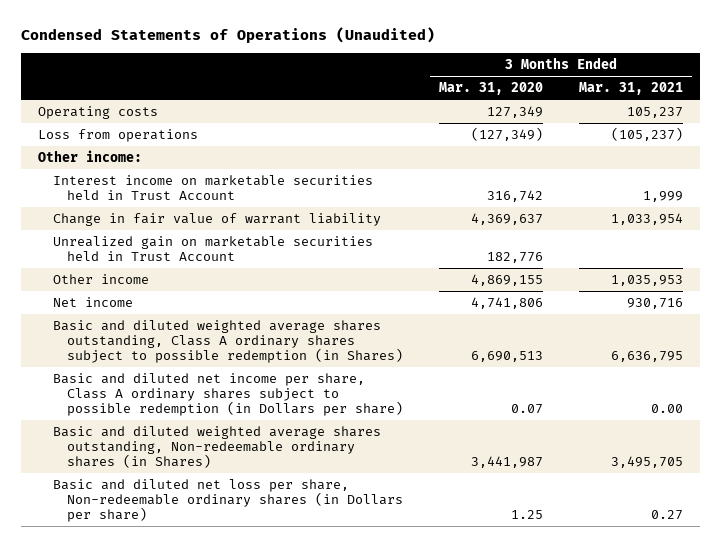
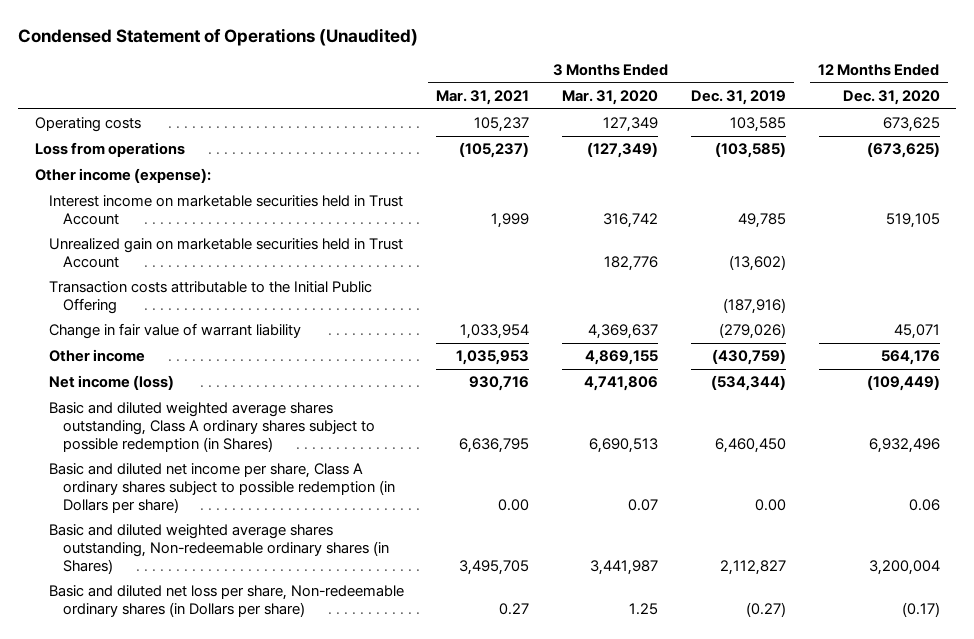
- Condensed Statements of Operations (Unaudited)
+ Condensed Statement of Operations (Unaudited)
- | 3 Months Ended Mar. 31, 2020 | 3 Months Ended Mar. 31, 2021
+ | 3 Months Ended Mar. 31, 2021 | 3 Months Ended Mar. 31, 2020 | 3 Months Ended Dec. 31, 2019 | 12 Months Ended Dec. 31, 2020
- Other income:
+ Other income (expense):
+ Transaction costs attributable to the Initial Public Offering | | | (187,916) |
moved down: Change in fair value of warrant liability | 1,033,954 | 4,369,637 | (279,026) | 45,071
- Net income | 4,741,806 | 930,716
+ Net income (loss) | 930,716 | 4,741,806 | (534,344) | (109,449)

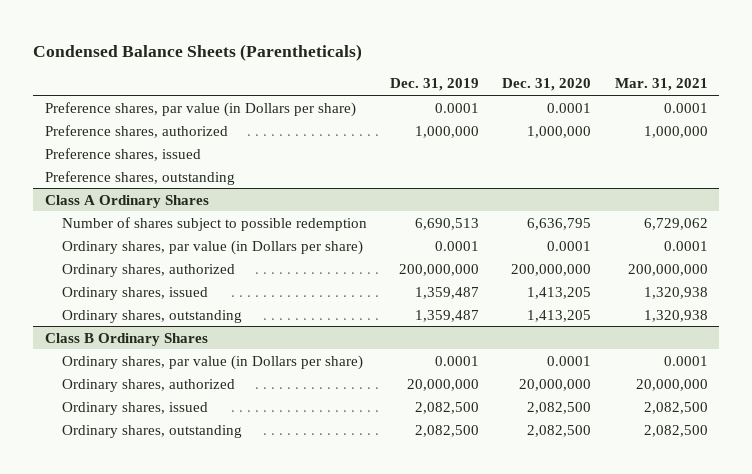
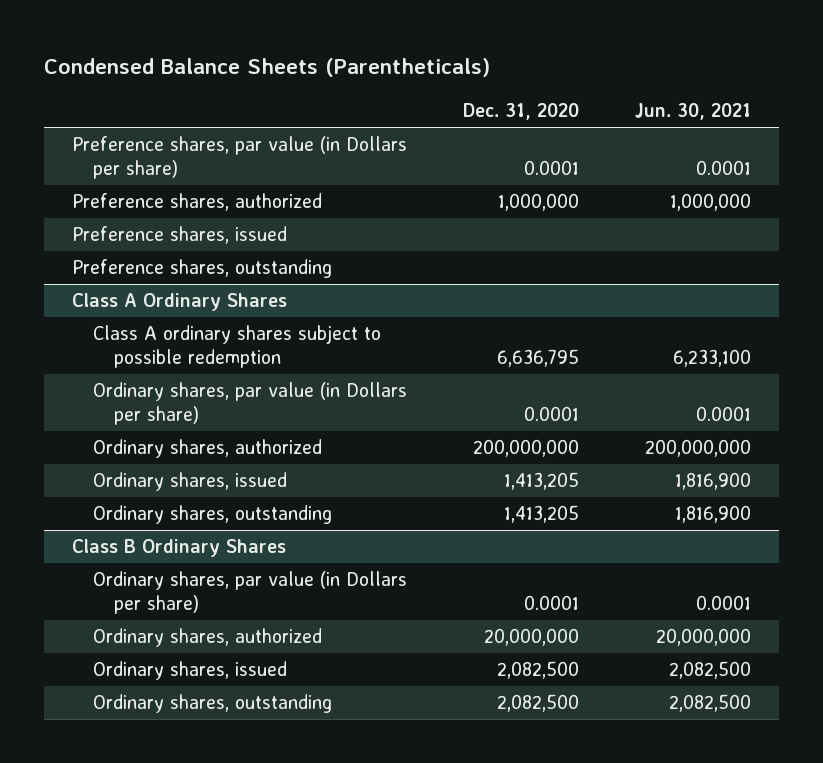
- | Dec. 31, 2019 | Dec. 31, 2020 | Mar. 31, 2021
+ | Dec. 31, 2020 | Jun. 30, 2021
@ Class A Ordinary Shares
- Number of shares subject to possible redemption | 6,690,513 | 6,636,795 | 6,729,062
+ Class A ordinary shares subject to possible redemption | 6,636,795 | 6,233,100

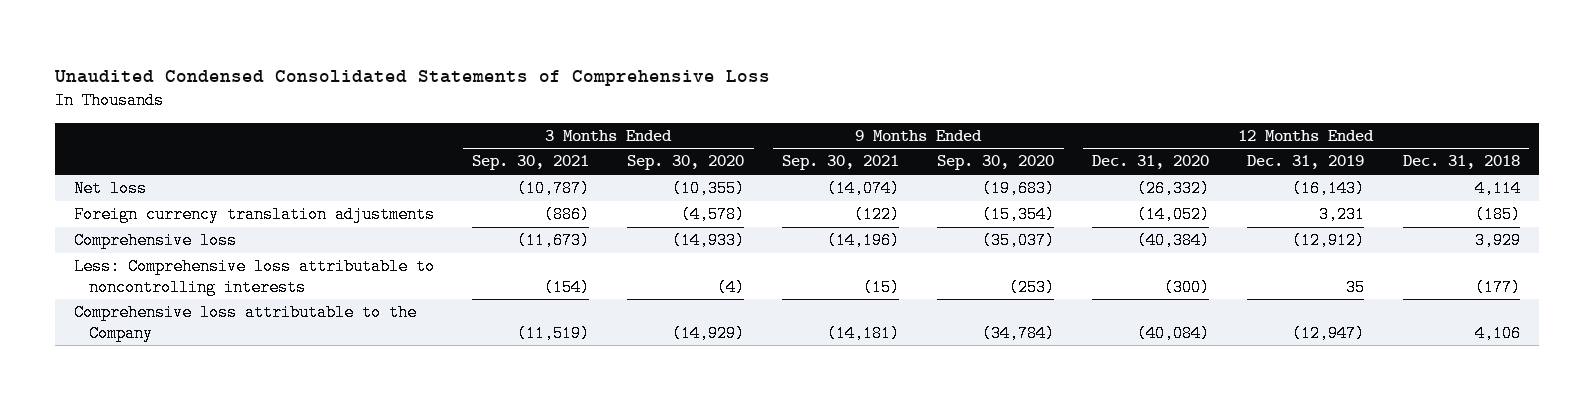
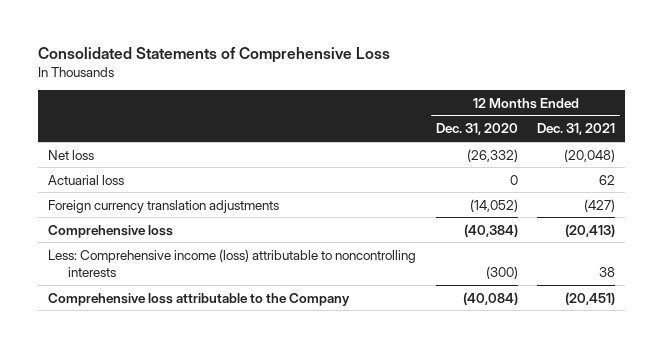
- Unaudited Condensed Consolidated Statements of Comprehensive Loss
+ Consolidated Statements of Comprehensive Loss
- | 3 Months Ended Sep. 30, 2021 | 3 Months Ended Sep. 30, 2020 | 9 Months Ended Sep. 30, 2021 | 9 Months Ended Sep. 30, 2020 | 12 Months Ended Dec. 31, 2020 | 12 Months Ended Dec. 31, 2019 | 12 Months Ended Dec. 31, 2018
+ | 12 Months Ended Dec. 31, 2020 | 12 Months Ended Dec. 31, 2021
+ Actuarial loss | 0 | 62
- Less: Comprehensive loss attributable to noncontrolling interests | (154) | (4) | (15) | (253) | (300) | 35 | (177)
+ Less: Comprehensive income (loss) attributable to noncontrolling interests | (300) | 38

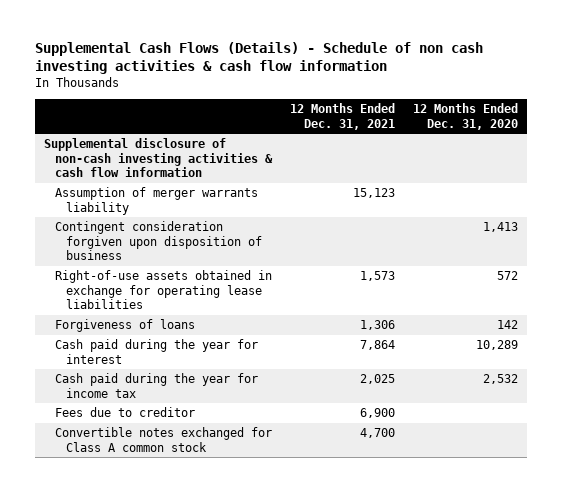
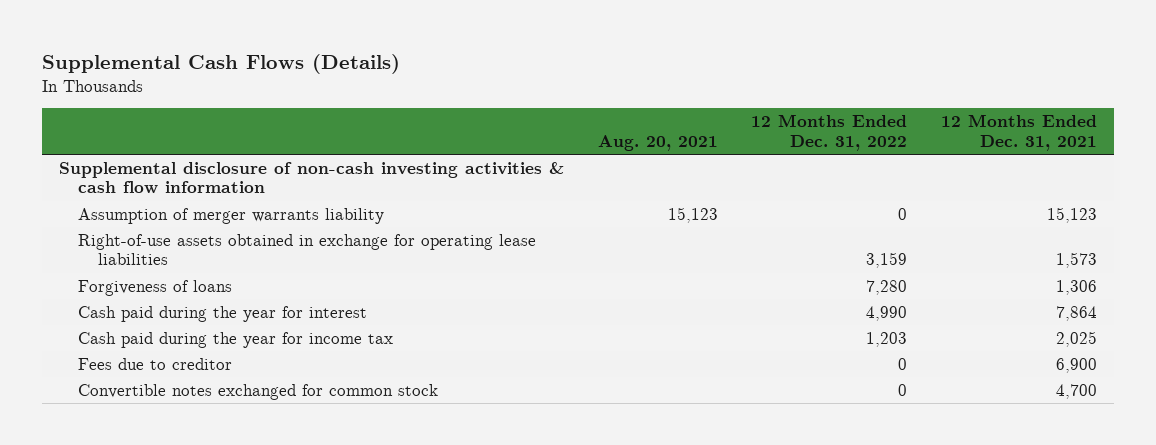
- Supplemental Cash Flows (Details) - Schedule of non cash investing activities & cash flow information
+ Supplemental Cash Flows (Details)
- | 12 Months Ended Dec. 31, 2021 | 12 Months Ended Dec. 31, 2020
+ | Aug. 20, 2021 | 12 Months Ended Dec. 31, 2022 | 12 Months Ended Dec. 31, 2021
- Contingent consideration forgiven upon disposition of business | | 1,413
- Convertible notes exchanged for Class A common stock | 4,700 |
+ Convertible notes exchanged for common stock | | 0 | 4,700

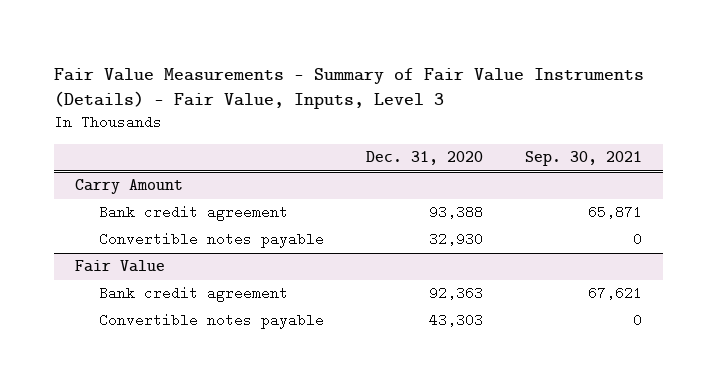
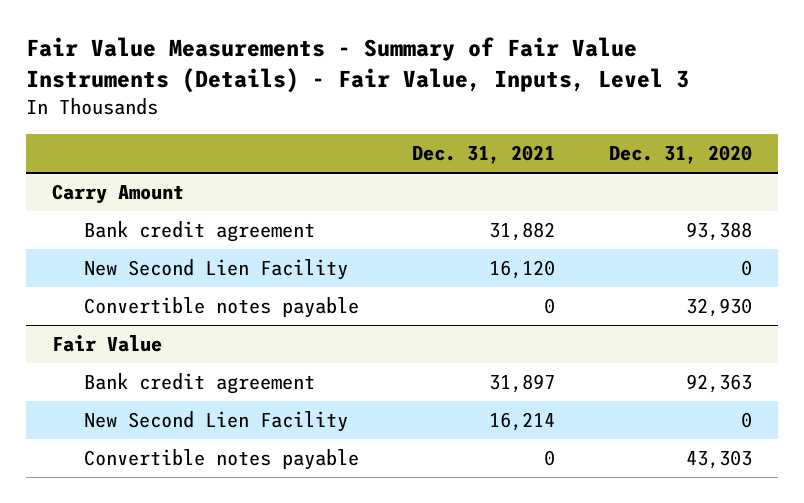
- | Dec. 31, 2020 | Sep. 30, 2021
+ | Dec. 31, 2021 | Dec. 31, 2020
@ Carry Amount
+ New Second Lien Facility | 16,120 | 0
@ Fair Value
+ New Second Lien Facility | 16,214 | 0

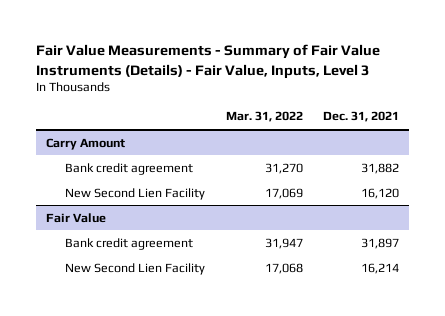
- | Dec. 31, 2021 | Dec. 31, 2020
+ | Mar. 31, 2022 | Dec. 31, 2021
@ Carry Amount
- Convertible notes payable | 0 | 32,930
@ Fair Value
- Convertible notes payable | 0 | 43,303

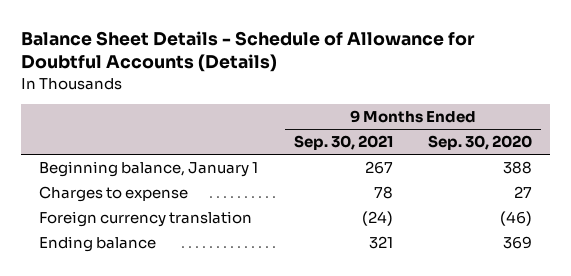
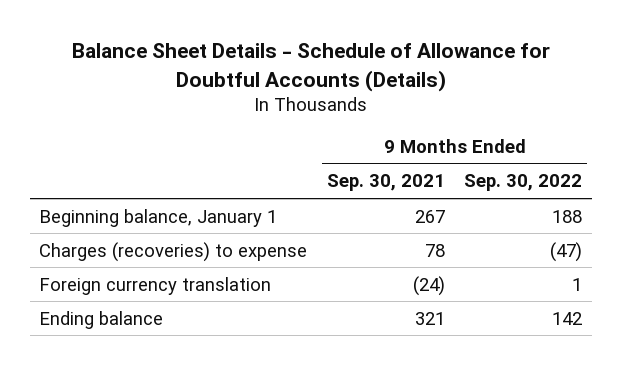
- | 9 Months Ended Sep. 30, 2021 | 9 Months Ended Sep. 30, 2020
+ | 9 Months Ended Sep. 30, 2021 | 9 Months Ended Sep. 30, 2022
- Charges to expense | 78 | 27
+ Charges (recoveries) to expense | 78 | (47)

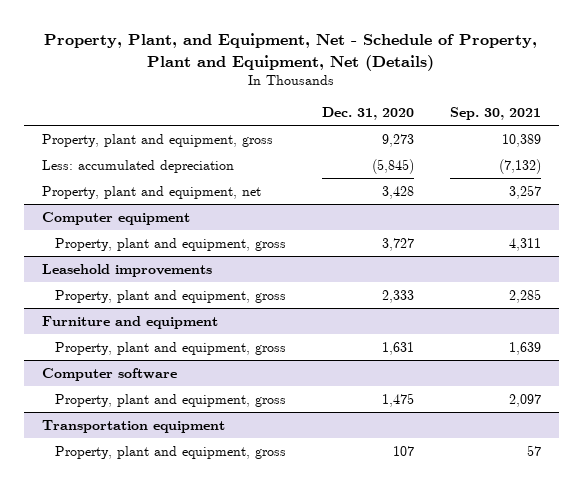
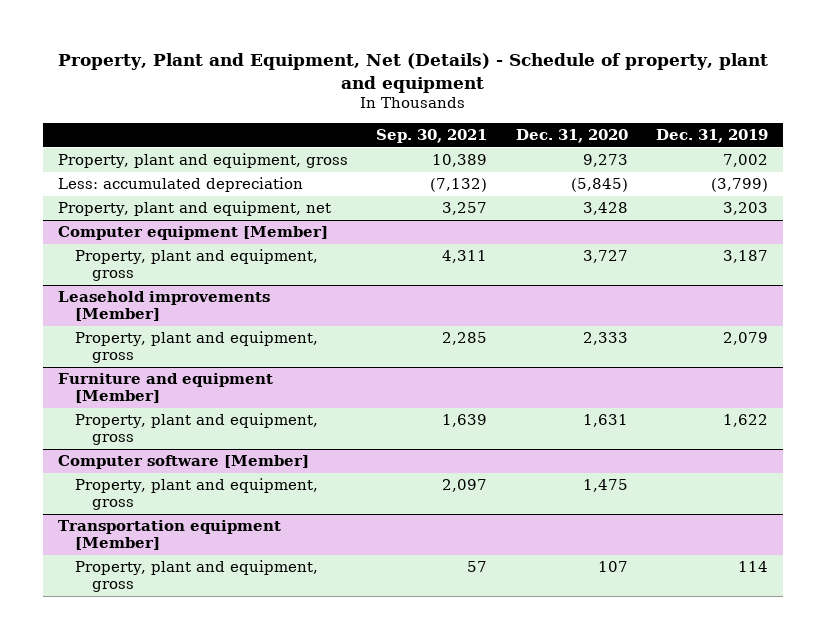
- Property, Plant, and Equipment, Net - Schedule of Property, Plant and Equipment, Net (Details)
+ Property, Plant and Equipment, Net (Details) - Schedule of property, plant and equipment
- | Dec. 31, 2020 | Sep. 30, 2021
+ | Sep. 30, 2021 | Dec. 31, 2020 | Dec. 31, 2019
- Computer equipment
+ Computer equipment [Member]
- Leasehold improvements
+ Leasehold improvements [Member]
- Furniture and equipment
+ Furniture and equipment [Member]
- Computer software
+ Computer software [Member]
- Transportation equipment
+ Transportation equipment [Member]

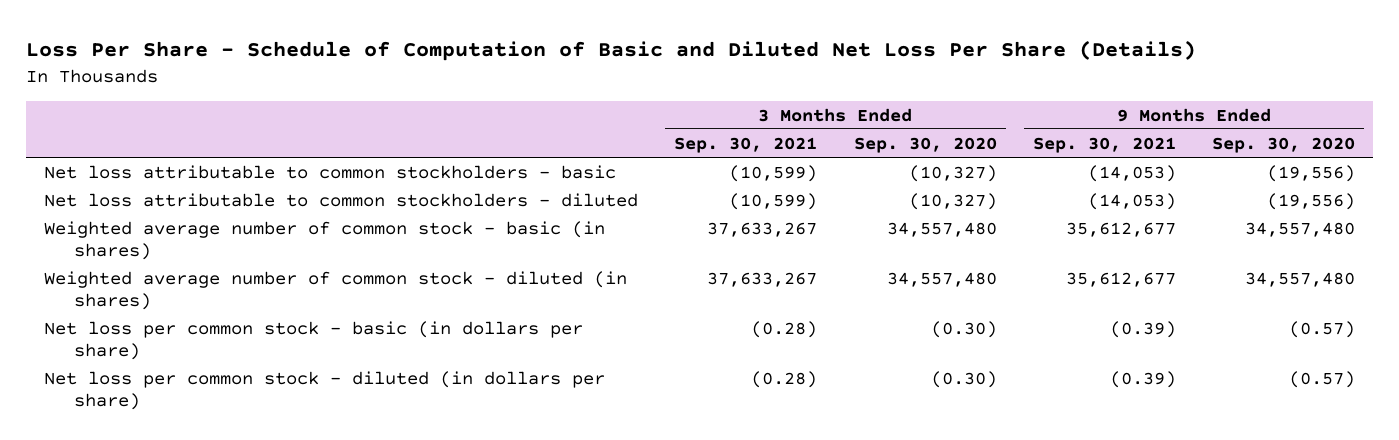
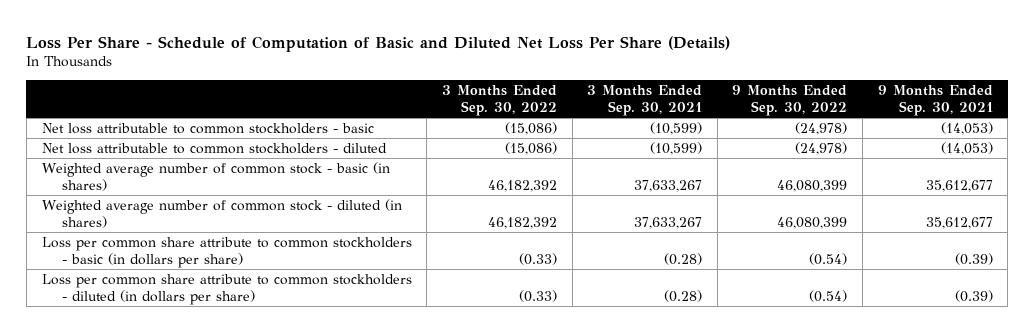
- | 3 Months Ended Sep. 30, 2021 | 3 Months Ended Sep. 30, 2020 | 9 Months Ended Sep. 30, 2021 | 9 Months Ended Sep. 30, 2020
+ | 3 Months Ended Sep. 30, 2022 | 3 Months Ended Sep. 30, 2021 | 9 Months Ended Sep. 30, 2022 | 9 Months Ended Sep. 30, 2021
- Net loss per common stock - basic (in dollars per share) | (0.28) | (0.30) | (0.39) | (0.57)
- Net loss per common stock - diluted (in dollars per share) | (0.28) | (0.30) | (0.39) | (0.57)
+ Loss per common share attribute to common stockholders - basic (in dollars per share) | (0.33) | (0.28) | (0.54) | (0.39)
+ Loss per common share attribute to common stockholders - diluted (in dollars per share) | (0.33) | (0.28) | (0.54) | (0.39)

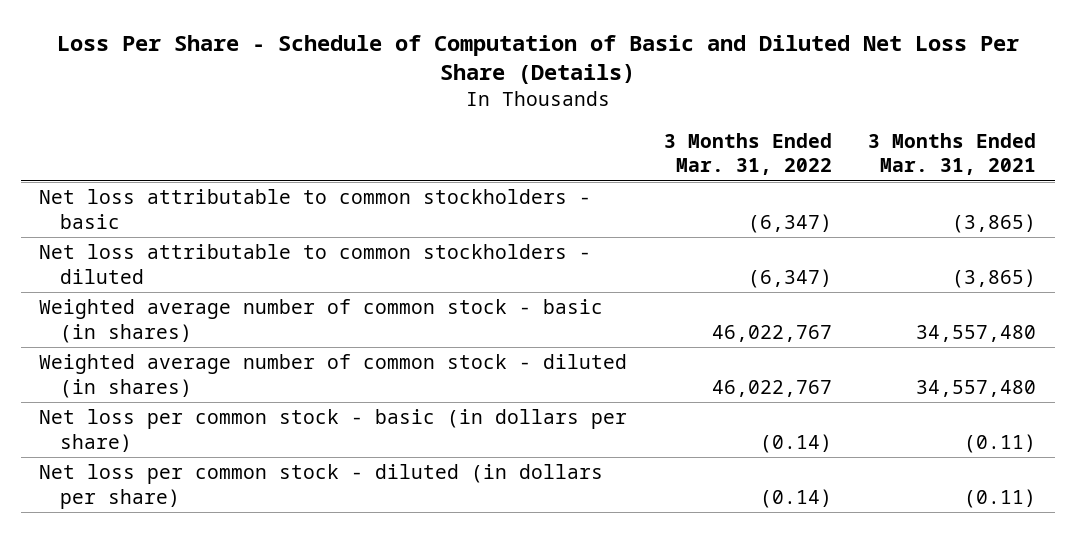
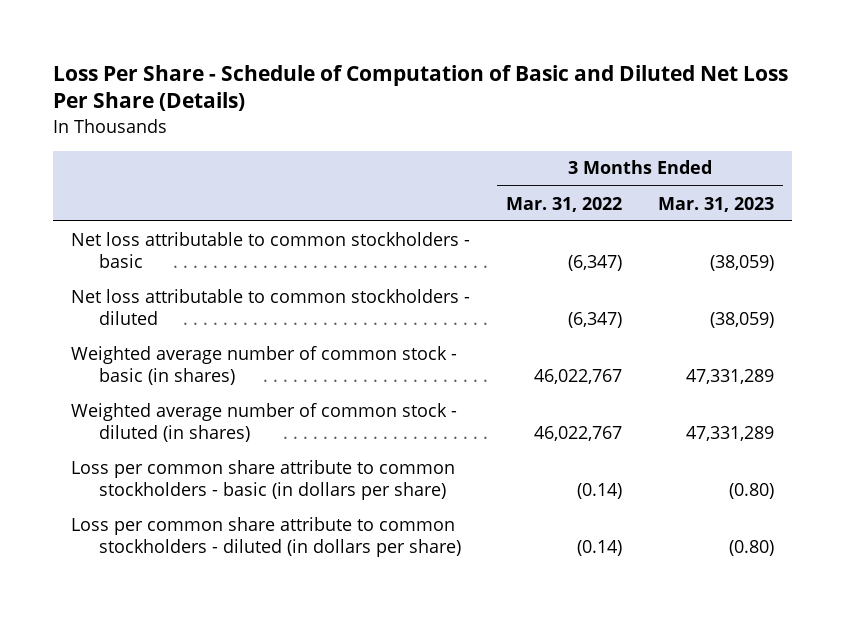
- | 3 Months Ended Mar. 31, 2022 | 3 Months Ended Mar. 31, 2021
+ | 3 Months Ended Mar. 31, 2022 | 3 Months Ended Mar. 31, 2023
- Net loss per common stock - basic (in dollars per share) | (0.14) | (0.11)
- Net loss per common stock - diluted (in dollars per share) | (0.14) | (0.11)
+ Loss per common share attribute to common stockholders - basic (in dollars per share) | (0.14) | (0.80)
+ Loss per common share attribute to common stockholders - diluted (in dollars per share) | (0.14) | (0.80)

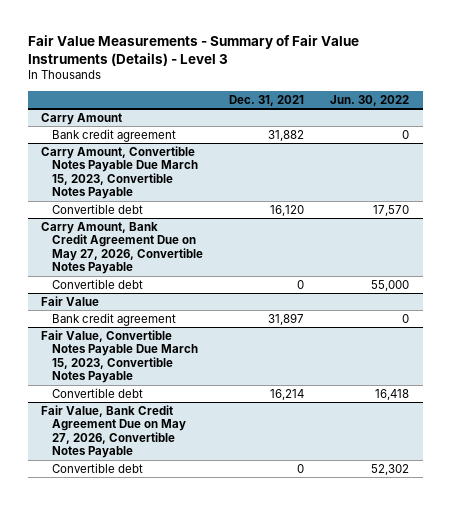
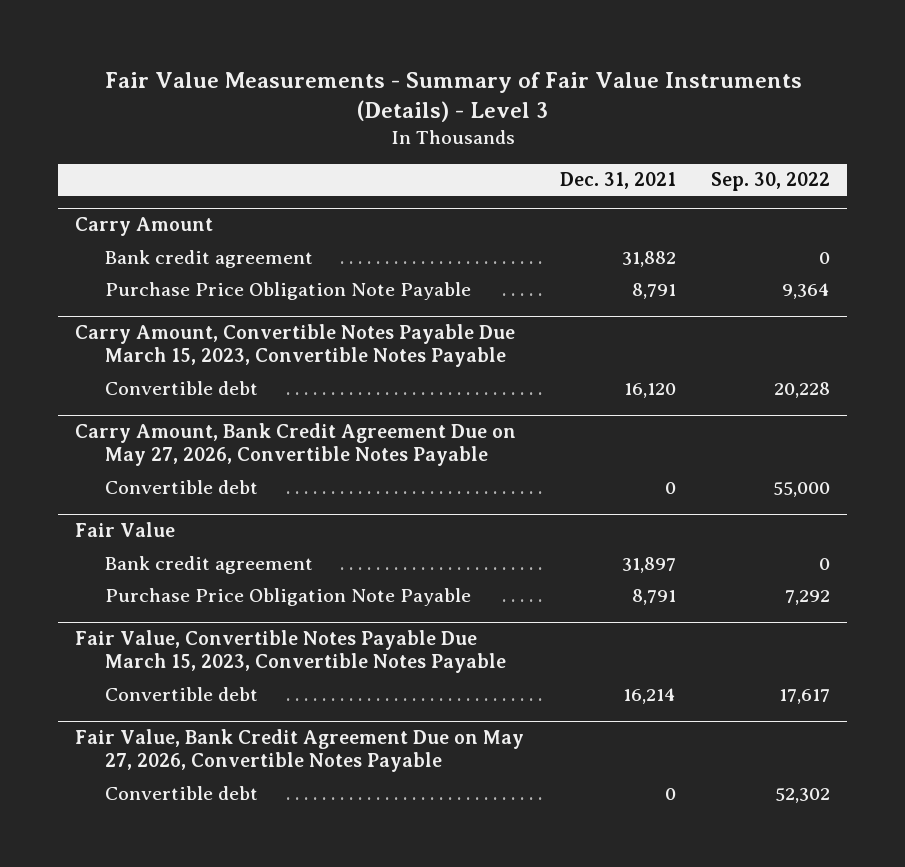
- | Dec. 31, 2021 | Jun. 30, 2022
+ | Dec. 31, 2021 | Sep. 30, 2022
@ Carry Amount
+ Purchase Price Obligation Note Payable | 8,791 | 9,364
@ Fair Value
+ Purchase Price Obligation Note Payable | 8,791 | 7,292

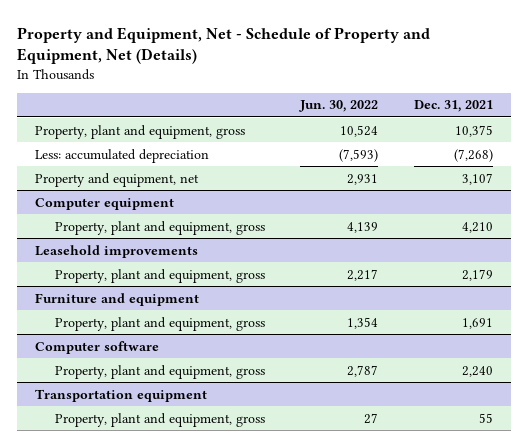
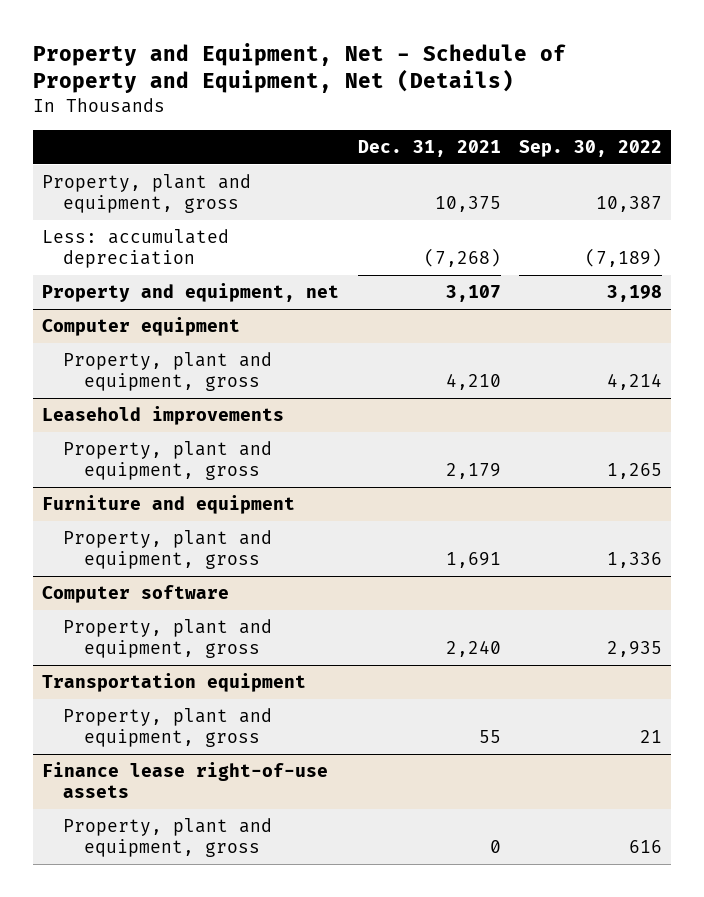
- | Jun. 30, 2022 | Dec. 31, 2021
+ | Dec. 31, 2021 | Sep. 30, 2022
+ Finance lease right-of-use assets
+ Property, plant and equipment, gross | 0 | 616

